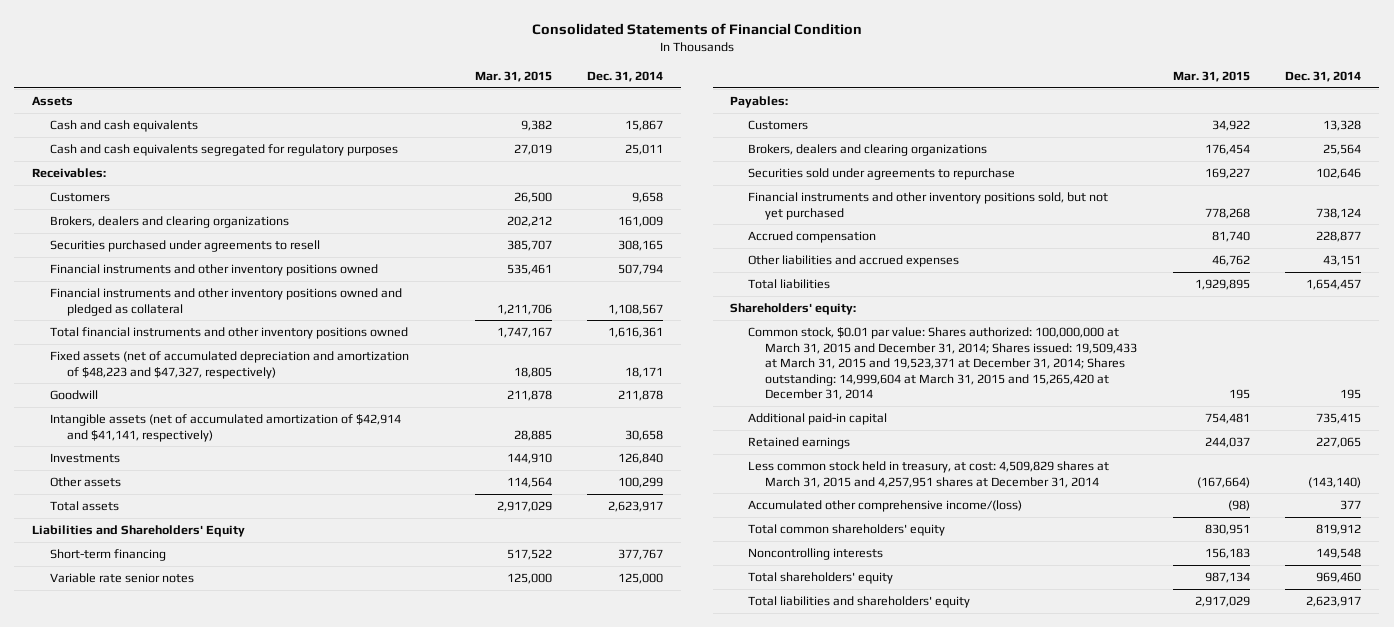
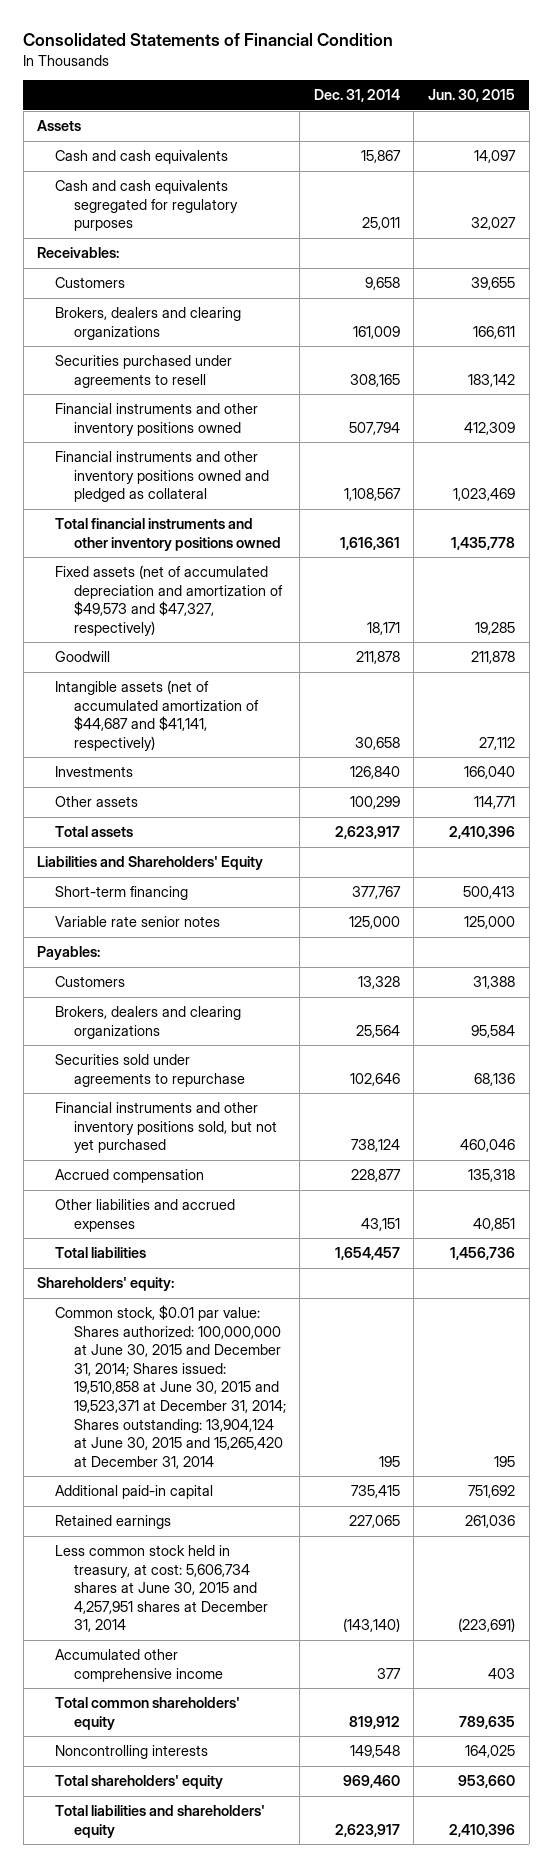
- | Mar. 31, 2015 | Dec. 31, 2014
+ | Dec. 31, 2014 | Jun. 30, 2015
- Fixed assets (net of accumulated depreciation and amortization of $48,223 and $47,327, respectively) | 18,805 | 18,171
+ Fixed assets (net of accumulated depreciation and amortization of $49,573 and $47,327, respectively) | 18,171 | 19,285
- Intangible assets (net of accumulated amortization of $42,914 and $41,141, respectively) | 28,885 | 30,658
+ Intangible assets (net of accumulated amortization of $44,687 and $41,141, respectively) | 30,658 | 27,112
- Common stock, $0.01 par value: Shares authorized: 100,000,000 at March 31, 2015 and December 31, 2014; Shares issued: 19,509,433 at March 31, 2015 and 19,523,371 at December 31, 2014; Shares outstanding: 14,999,604 at March 31, 2015 and 15,265,420 at December 31, 2014 | 195 | 195
+ Common stock, $0.01 par value: Shares authorized: 100,000,000 at June 30, 2015 and December 31, 2014; Shares issued: 19,510,858 at June 30, 2015 and 19,523,371 at December 31, 2014; Shares outstanding: 13,904,124 at June 30, 2015 and 15,265,420 at December 31, 2014 | 195 | 195
- Less common stock held in treasury, at cost: 4,509,829 shares at March 31, 2015 and 4,257,951 shares at December 31, 2014 | (167,664) | (143,140)
- Accumulated other comprehensive income/(loss) | (98) | 377
+ Less common stock held in treasury, at cost: 5,606,734 shares at June 30, 2015 and 4,257,951 shares at December 31, 2014 | (143,140) | (223,691)
+ Accumulated other comprehensive income | 377 | 403

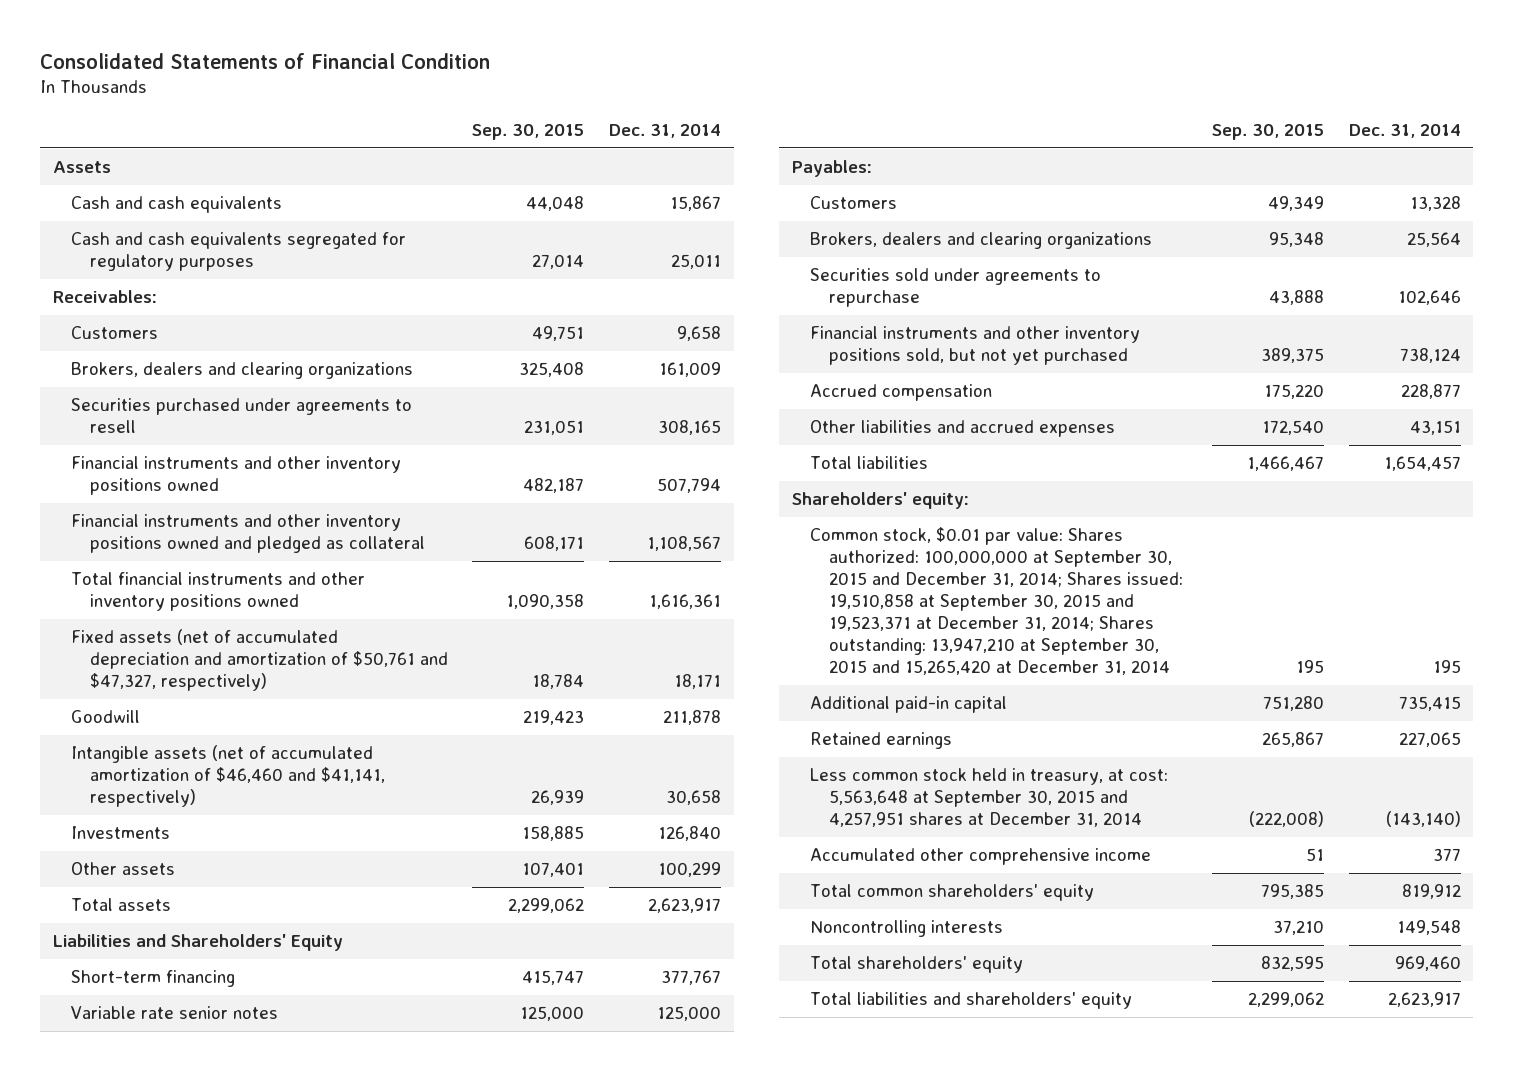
- | Dec. 31, 2014 | Jun. 30, 2015
+ | Sep. 30, 2015 | Dec. 31, 2014
- Fixed assets (net of accumulated depreciation and amortization of $49,573 and $47,327, respectively) | 18,171 | 19,285
+ Fixed assets (net of accumulated depreciation and amortization of $50,761 and $47,327, respectively) | 18,784 | 18,171
- Intangible assets (net of accumulated amortization of $44,687 and $41,141, respectively) | 30,658 | 27,112
+ Intangible assets (net of accumulated amortization of $46,460 and $41,141, respectively) | 26,939 | 30,658
- Common stock, $0.01 par value: Shares authorized: 100,000,000 at June 30, 2015 and December 31, 2014; Shares issued: 19,510,858 at June 30, 2015 and 19,523,371 at December 31, 2014; Shares outstanding: 13,904,124 at June 30, 2015 and 15,265,420 at December 31, 2014 | 195 | 195
+ Common stock, $0.01 par value: Shares authorized: 100,000,000 at September 30, 2015 and December 31, 2014; Shares issued: 19,510,858 at September 30, 2015 and 19,523,371 at December 31, 2014; Shares outstanding: 13,947,210 at September 30, 2015 and 15,265,420 at December 31, 2014 | 195 | 195
- Less common stock held in treasury, at cost: 5,606,734 shares at June 30, 2015 and 4,257,951 shares at December 31, 2014 | (143,140) | (223,691)
+ Less common stock held in treasury, at cost: 5,563,648 at September 30, 2015 and 4,257,951 shares at December 31, 2014 | (222,008) | (143,140)

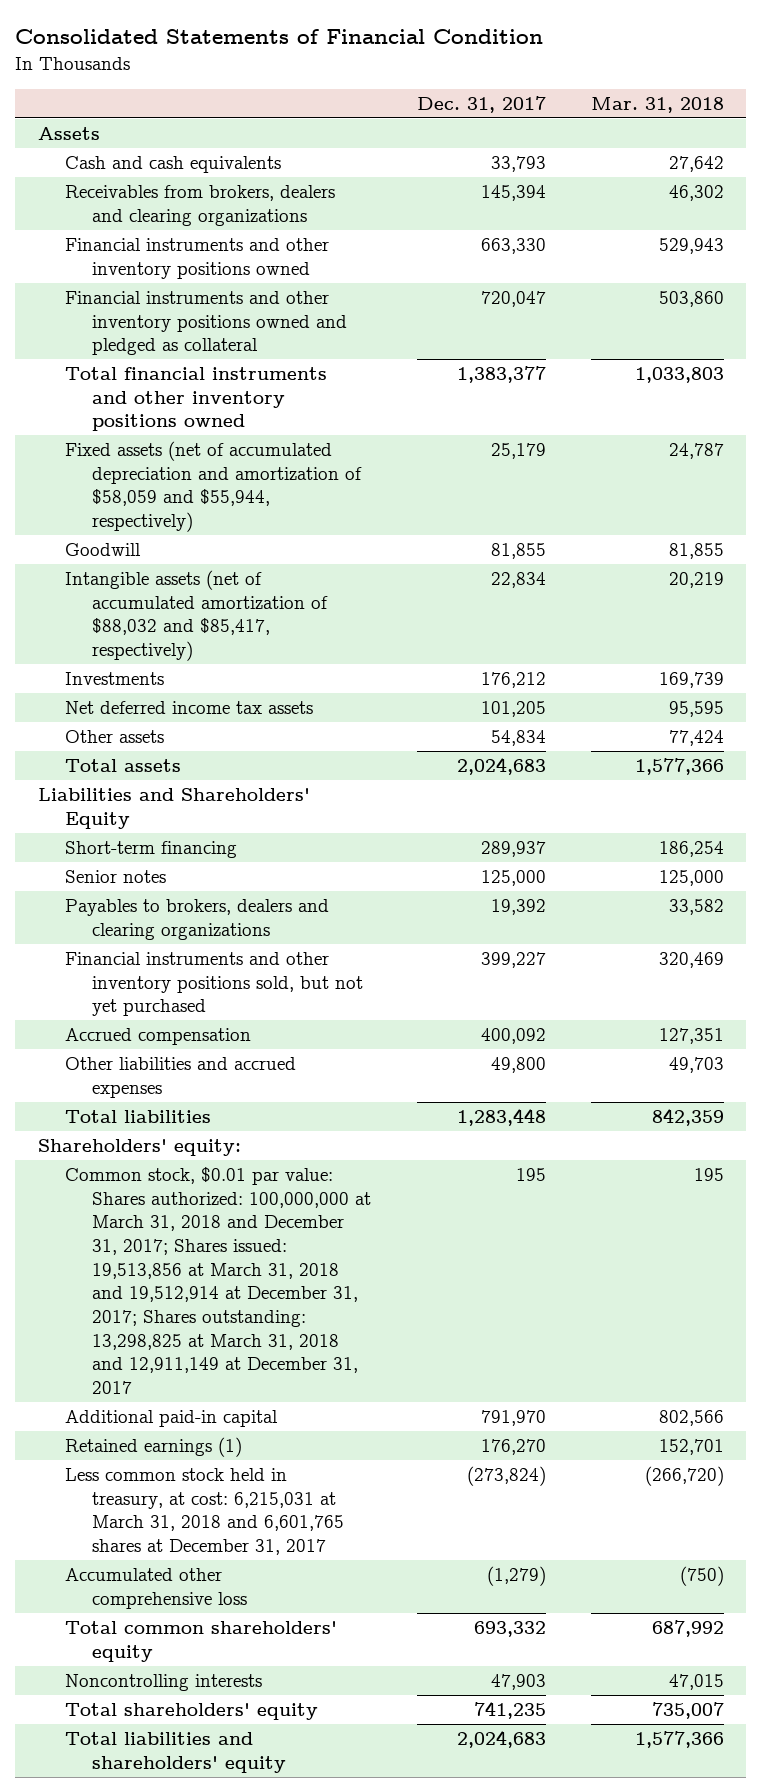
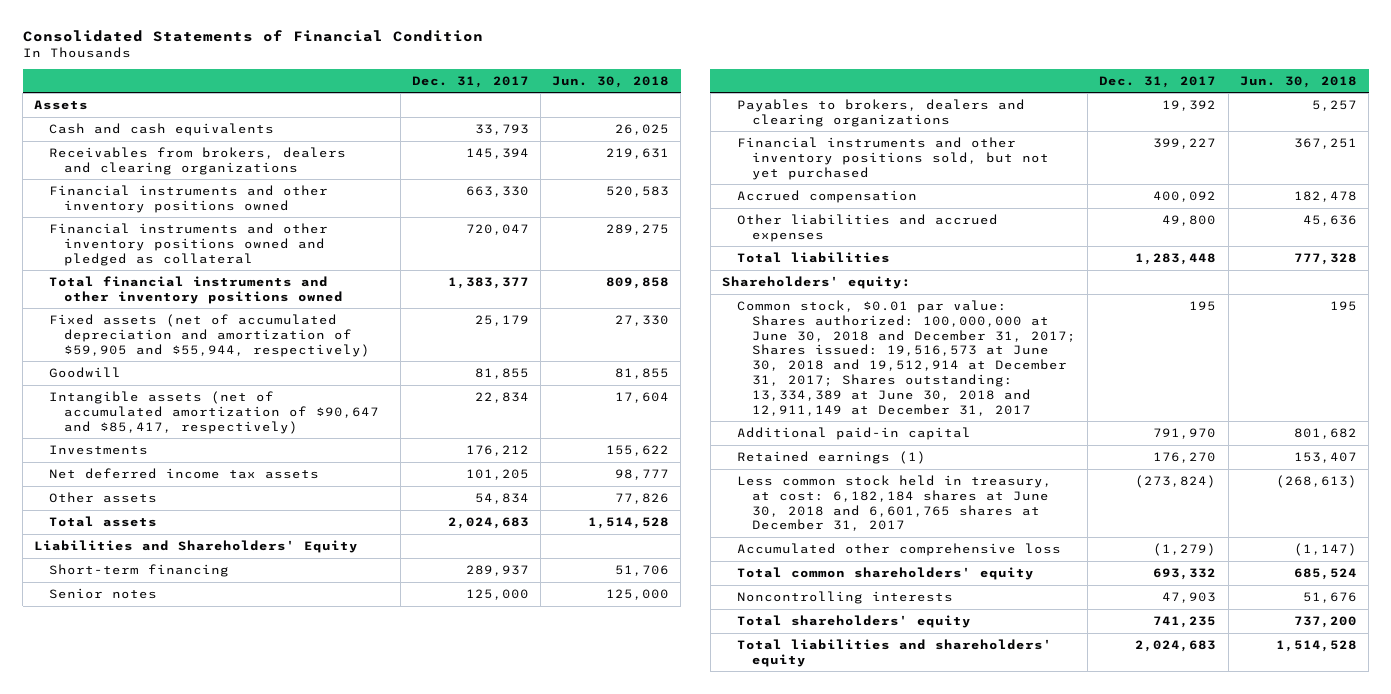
- | Dec. 31, 2017 | Mar. 31, 2018
+ | Dec. 31, 2017 | Jun. 30, 2018
- Fixed assets (net of accumulated depreciation and amortization of $58,059 and $55,944, respectively) | 25,179 | 24,787
+ Fixed assets (net of accumulated depreciation and amortization of $59,905 and $55,944, respectively) | 25,179 | 27,330
- Intangible assets (net of accumulated amortization of $88,032 and $85,417, respectively) | 22,834 | 20,219
+ Intangible assets (net of accumulated amortization of $90,647 and $85,417, respectively) | 22,834 | 17,604
- Common stock, $0.01 par value: Shares authorized: 100,000,000 at March 31, 2018 and December 31, 2017; Shares issued: 19,513,856 at March 31, 2018 and 19,512,914 at December 31, 2017; Shares outstanding: 13,298,825 at March 31, 2018 and 12,911,149 at December 31, 2017 | 195 | 195
+ Common stock, $0.01 par value: Shares authorized: 100,000,000 at June 30, 2018 and December 31, 2017; Shares issued: 19,516,573 at June 30, 2018 and 19,512,914 at December 31, 2017; Shares outstanding: 13,334,389 at June 30, 2018 and 12,911,149 at December 31, 2017 | 195 | 195
- Less common stock held in treasury, at cost: 6,215,031 at March 31, 2018 and 6,601,765 shares at December 31, 2017 | (273,824) | (266,720)
+ Less common stock held in treasury, at cost: 6,182,184 shares at June 30, 2018 and 6,601,765 shares at December 31, 2017 | (273,824) | (268,613)

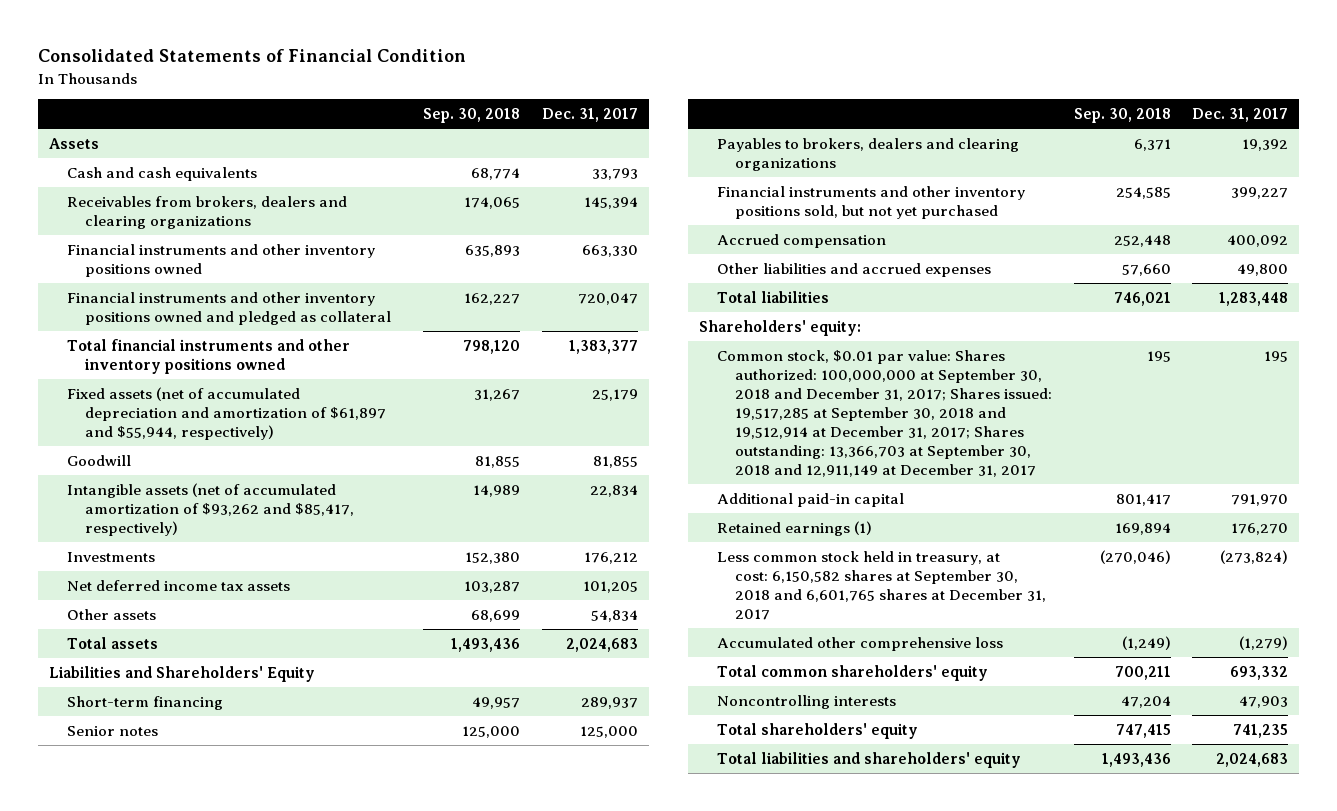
- | Dec. 31, 2017 | Jun. 30, 2018
+ | Sep. 30, 2018 | Dec. 31, 2017
- Fixed assets (net of accumulated depreciation and amortization of $59,905 and $55,944, respectively) | 25,179 | 27,330
+ Fixed assets (net of accumulated depreciation and amortization of $61,897 and $55,944, respectively) | 31,267 | 25,179
- Intangible assets (net of accumulated amortization of $90,647 and $85,417, respectively) | 22,834 | 17,604
+ Intangible assets (net of accumulated amortization of $93,262 and $85,417, respectively) | 14,989 | 22,834
- Common stock, $0.01 par value: Shares authorized: 100,000,000 at June 30, 2018 and December 31, 2017; Shares issued: 19,516,573 at June 30, 2018 and 19,512,914 at December 31, 2017; Shares outstanding: 13,334,389 at June 30, 2018 and 12,911,149 at December 31, 2017 | 195 | 195
+ Common stock, $0.01 par value: Shares authorized: 100,000,000 at September 30, 2018 and December 31, 2017; Shares issued: 19,517,285 at September 30, 2018 and 19,512,914 at December 31, 2017; Shares outstanding: 13,366,703 at September 30, 2018 and 12,911,149 at December 31, 2017 | 195 | 195
- Less common stock held in treasury, at cost: 6,182,184 shares at June 30, 2018 and 6,601,765 shares at December 31, 2017 | (273,824) | (268,613)
+ Less common stock held in treasury, at cost: 6,150,582 shares at September 30, 2018 and 6,601,765 shares at December 31, 2017 | (270,046) | (273,824)

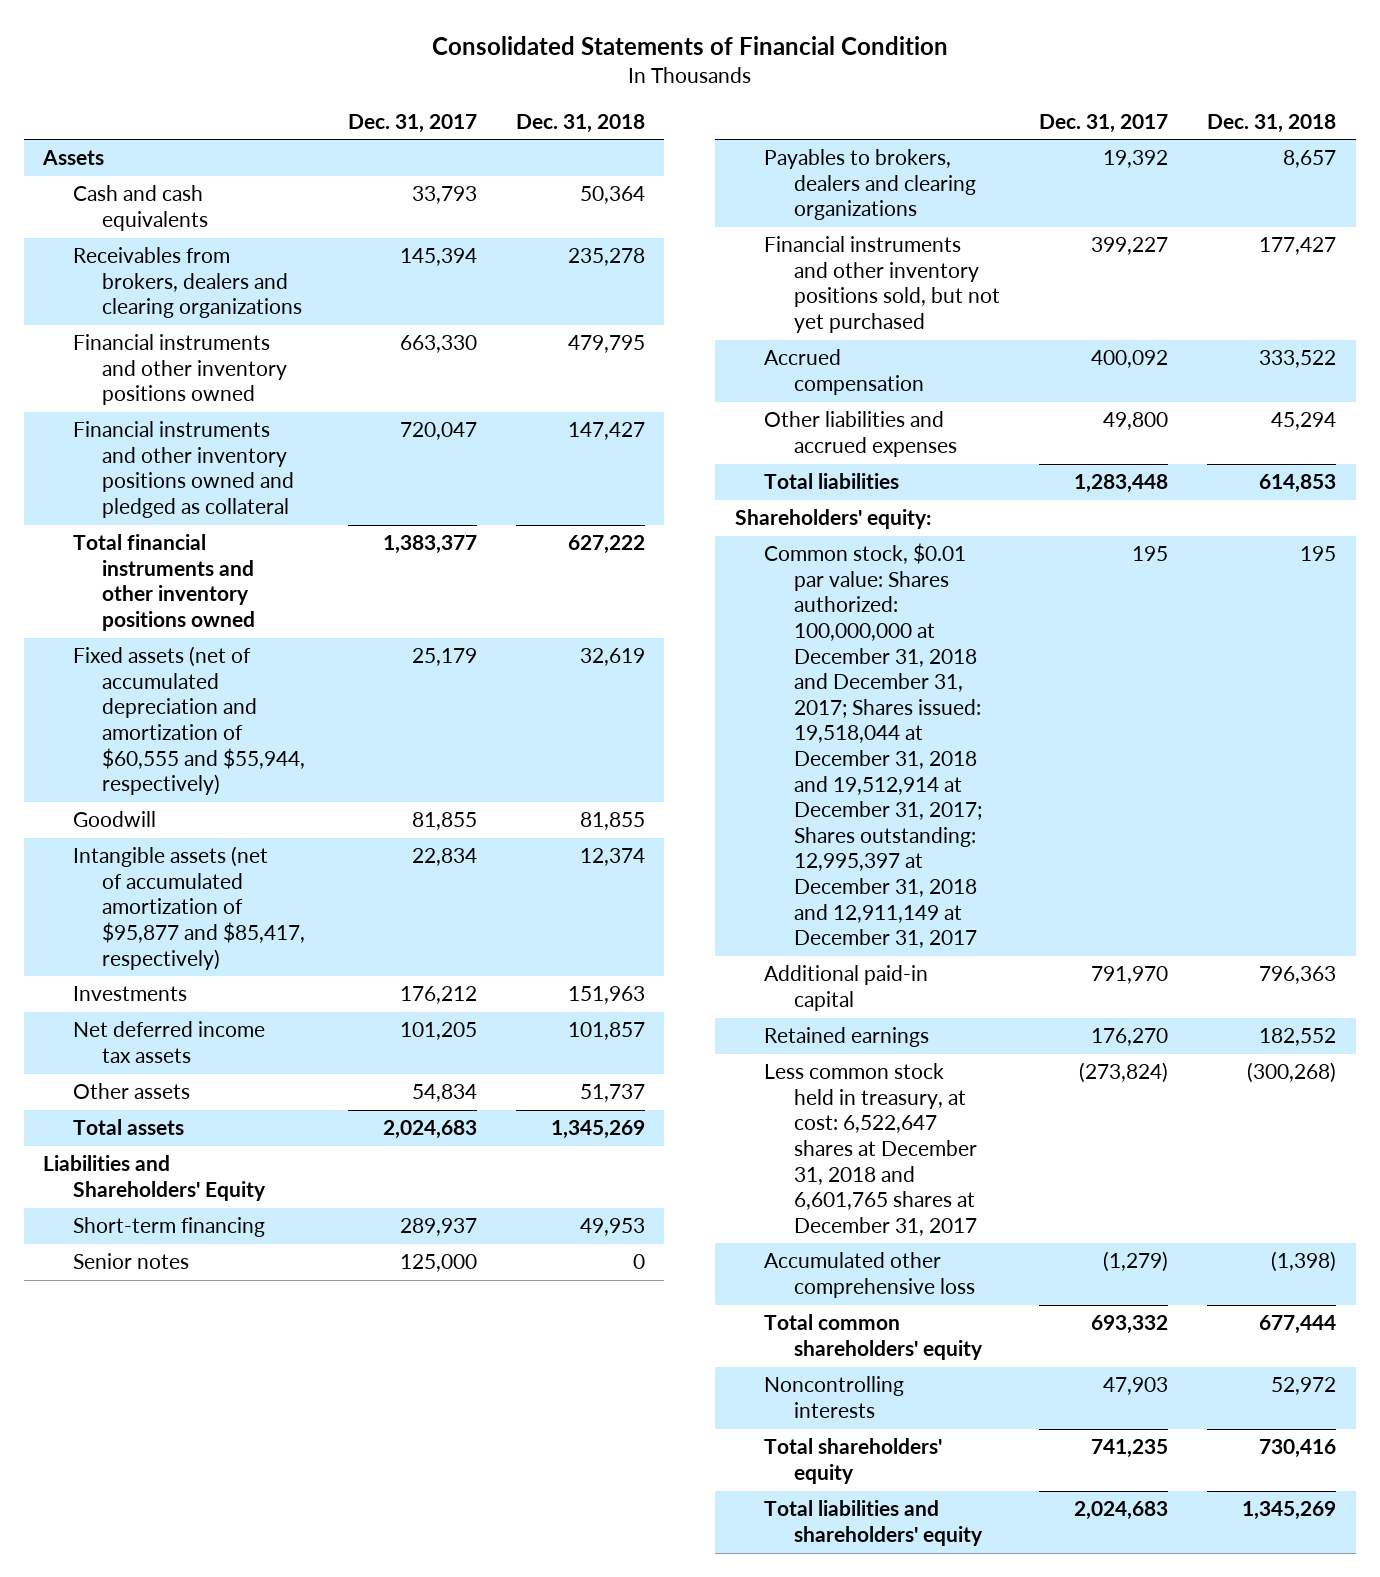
- | Sep. 30, 2018 | Dec. 31, 2017
+ | Dec. 31, 2017 | Dec. 31, 2018
- Fixed assets (net of accumulated depreciation and amortization of $61,897 and $55,944, respectively) | 31,267 | 25,179
+ Fixed assets (net of accumulated depreciation and amortization of $60,555 and $55,944, respectively) | 25,179 | 32,619
- Intangible assets (net of accumulated amortization of $93,262 and $85,417, respectively) | 14,989 | 22,834
+ Intangible assets (net of accumulated amortization of $95,877 and $85,417, respectively) | 22,834 | 12,374
- Common stock, $0.01 par value: Shares authorized: 100,000,000 at September 30, 2018 and December 31, 2017; Shares issued: 19,517,285 at September 30, 2018 and 19,512,914 at December 31, 2017; Shares outstanding: 13,366,703 at September 30, 2018 and 12,911,149 at December 31, 2017 | 195 | 195
+ Common stock, $0.01 par value: Shares authorized: 100,000,000 at December 31, 2018 and December 31, 2017; Shares issued: 19,518,044 at December 31, 2018 and 19,512,914 at December 31, 2017; Shares outstanding: 12,995,397 at December 31, 2018 and 12,911,149 at December 31, 2017 | 195 | 195
- Retained earnings (1) | 169,894 | 176,270
- Less common stock held in treasury, at cost: 6,150,582 shares at September 30, 2018 and 6,601,765 shares at December 31, 2017 | (270,046) | (273,824)
+ Retained earnings | 176,270 | 182,552
+ Less common stock held in treasury, at cost: 6,522,647 shares at December 31, 2018 and 6,601,765 shares at December 31, 2017 | (273,824) | (300,268)

